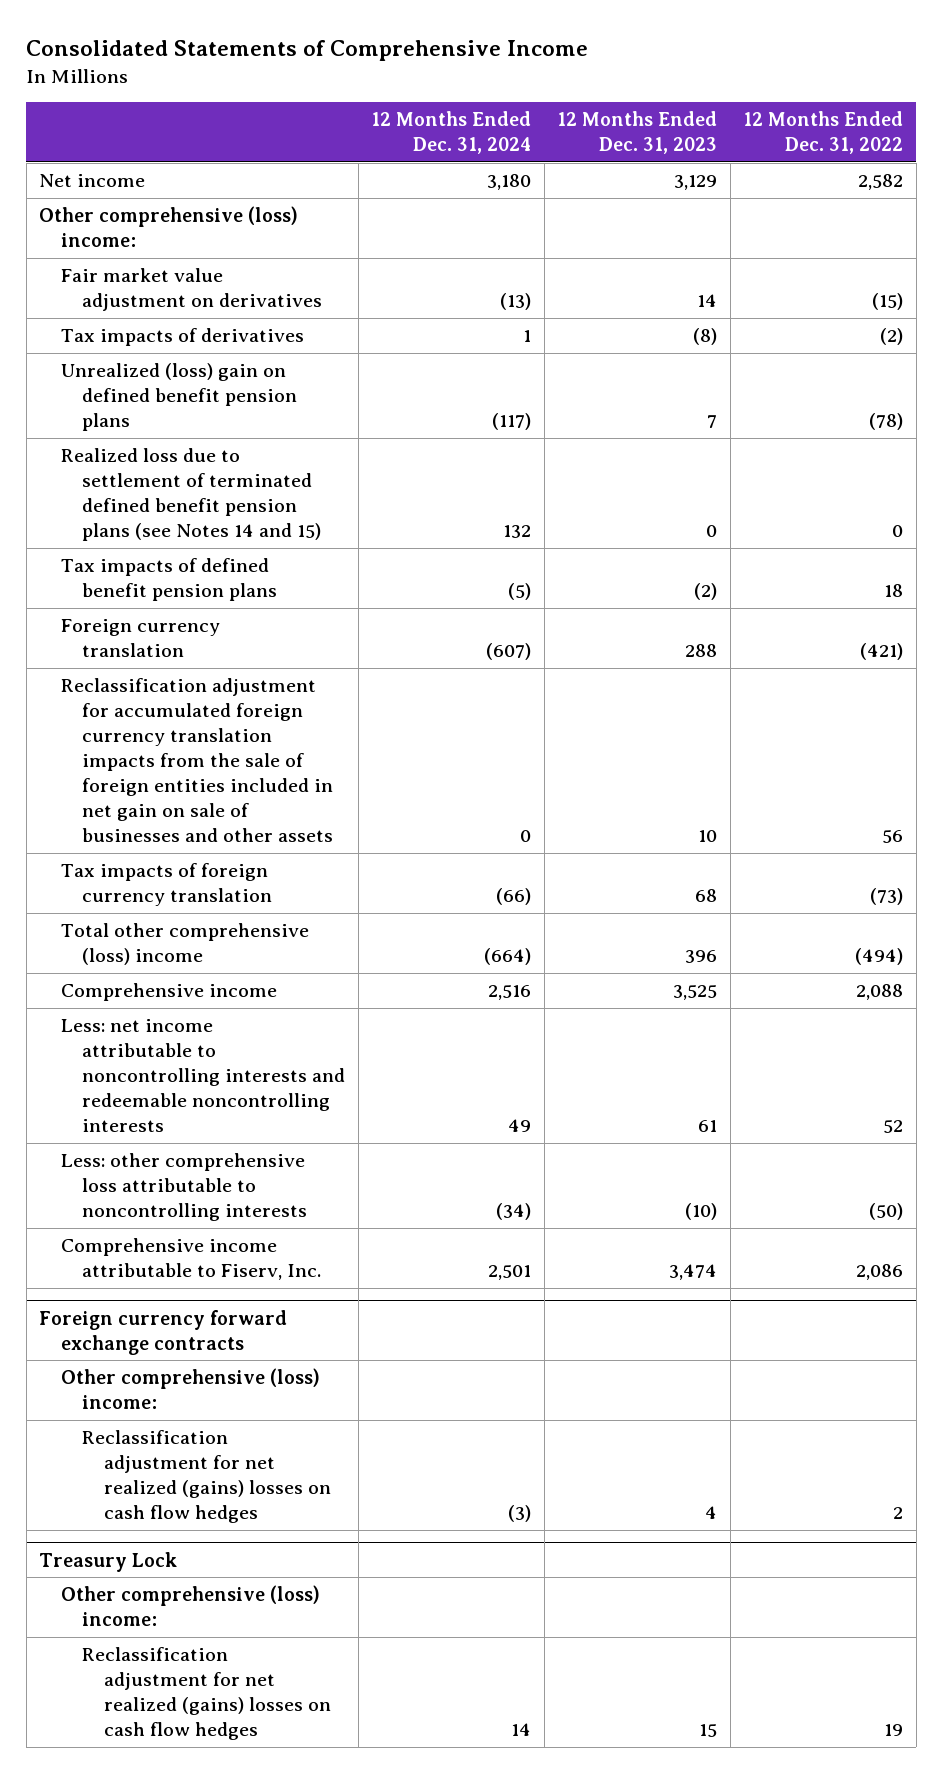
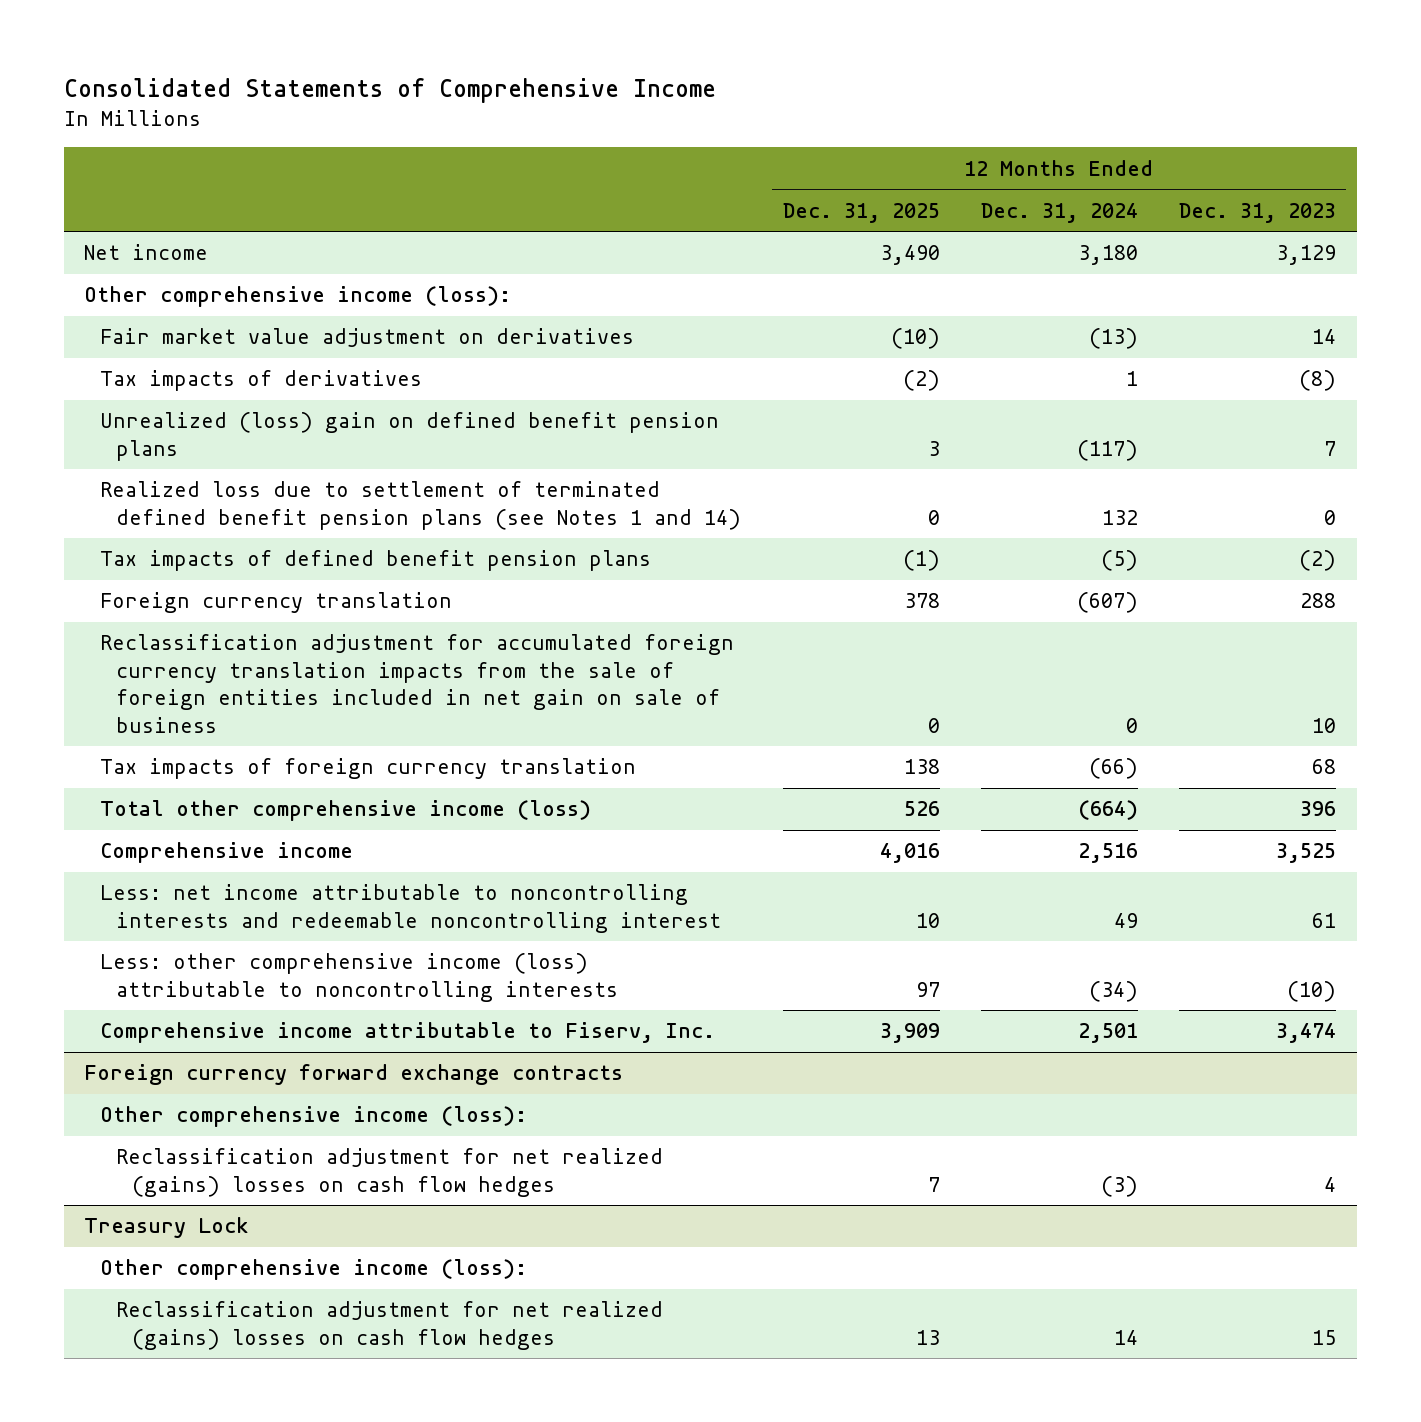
- | 12 Months Ended Dec. 31, 2024 | 12 Months Ended Dec. 31, 2023 | 12 Months Ended Dec. 31, 2022
+ | 12 Months Ended Dec. 31, 2025 | 12 Months Ended Dec. 31, 2024 | 12 Months Ended Dec. 31, 2023
- Other comprehensive (loss) income:
+ Other comprehensive income (loss):
- Realized loss due to settlement of terminated defined benefit pension plans (see Notes 14 and 15) | 132 | 0 | 0
+ Realized loss due to settlement of terminated defined benefit pension plans (see Notes 1 and 14) | 0 | 132 | 0
- Reclassification adjustment for accumulated foreign currency translation impacts from the sale of foreign entities included in net gain on sale of businesses and other assets | 0 | 10 | 56
+ Reclassification adjustment for accumulated foreign currency translation impacts from the sale of foreign entities included in net gain on sale of business | 0 | 0 | 10
- Total other comprehensive (loss) income | (664) | 396 | (494)
+ Total other comprehensive income (loss) | 526 | (664) | 396
- Less: net income attributable to noncontrolling interests and redeemable noncontrolling interests | 49 | 61 | 52
- Less: other comprehensive loss attributable to noncontrolling interests | (34) | (10) | (50)
+ Less: net income attributable to noncontrolling interests and redeemable noncontrolling interest | 10 | 49 | 61
+ Less: other comprehensive income (loss) attributable to noncontrolling interests | 97 | (34) | (10)
@ Foreign currency forward exchange contracts
- Other comprehensive (loss) income:
+ Other comprehensive income (loss):
@ Treasury Lock
- Other comprehensive (loss) income:
+ Other comprehensive income (loss):

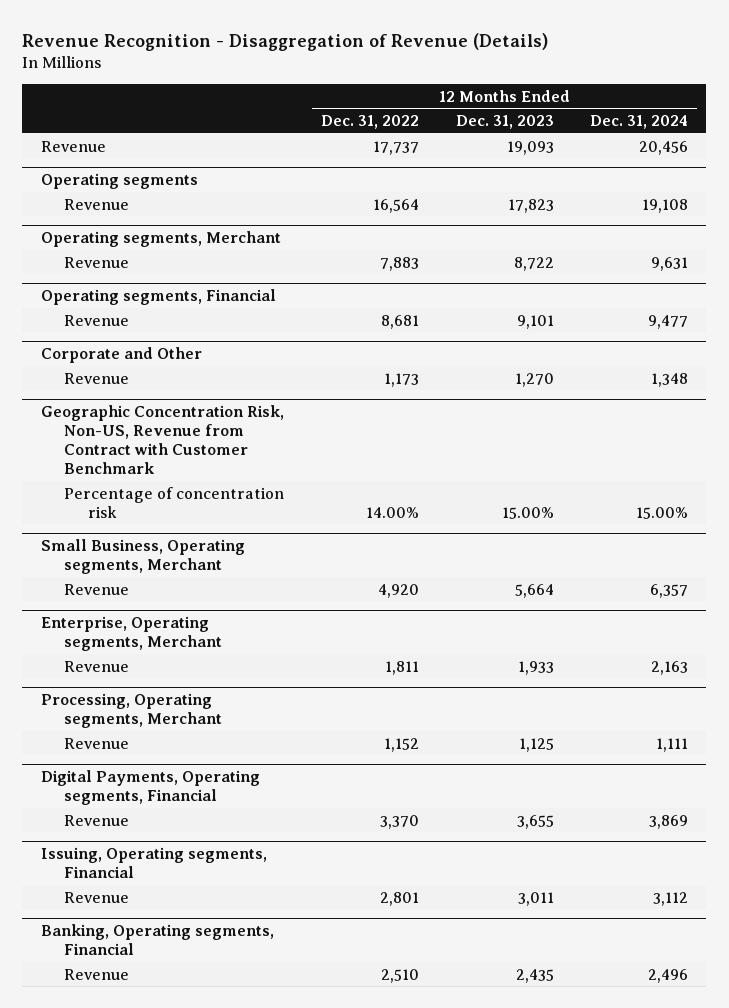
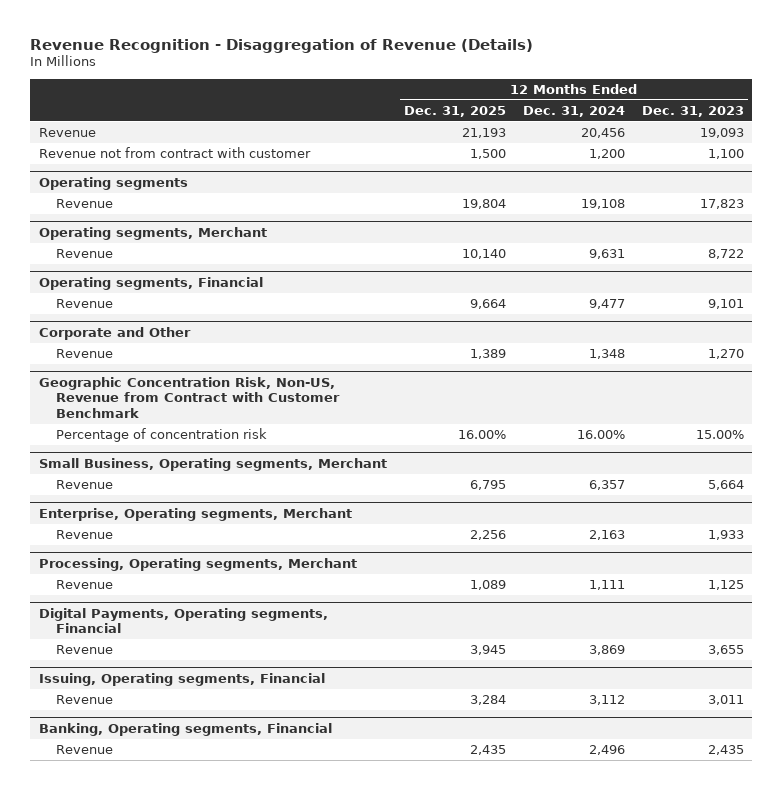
- | 12 Months Ended Dec. 31, 2022 | 12 Months Ended Dec. 31, 2023 | 12 Months Ended Dec. 31, 2024
+ | 12 Months Ended Dec. 31, 2025 | 12 Months Ended Dec. 31, 2024 | 12 Months Ended Dec. 31, 2023
+ Revenue not from contract with customer | 1,500 | 1,200 | 1,100
@ Geographic Concentration Risk, Non-US, Revenue from Contract with Customer Benchmark
- Percentage of concentration risk | 14.00% | 15.00% | 15.00%
+ Percentage of concentration risk | 16.00% | 16.00% | 15.00%

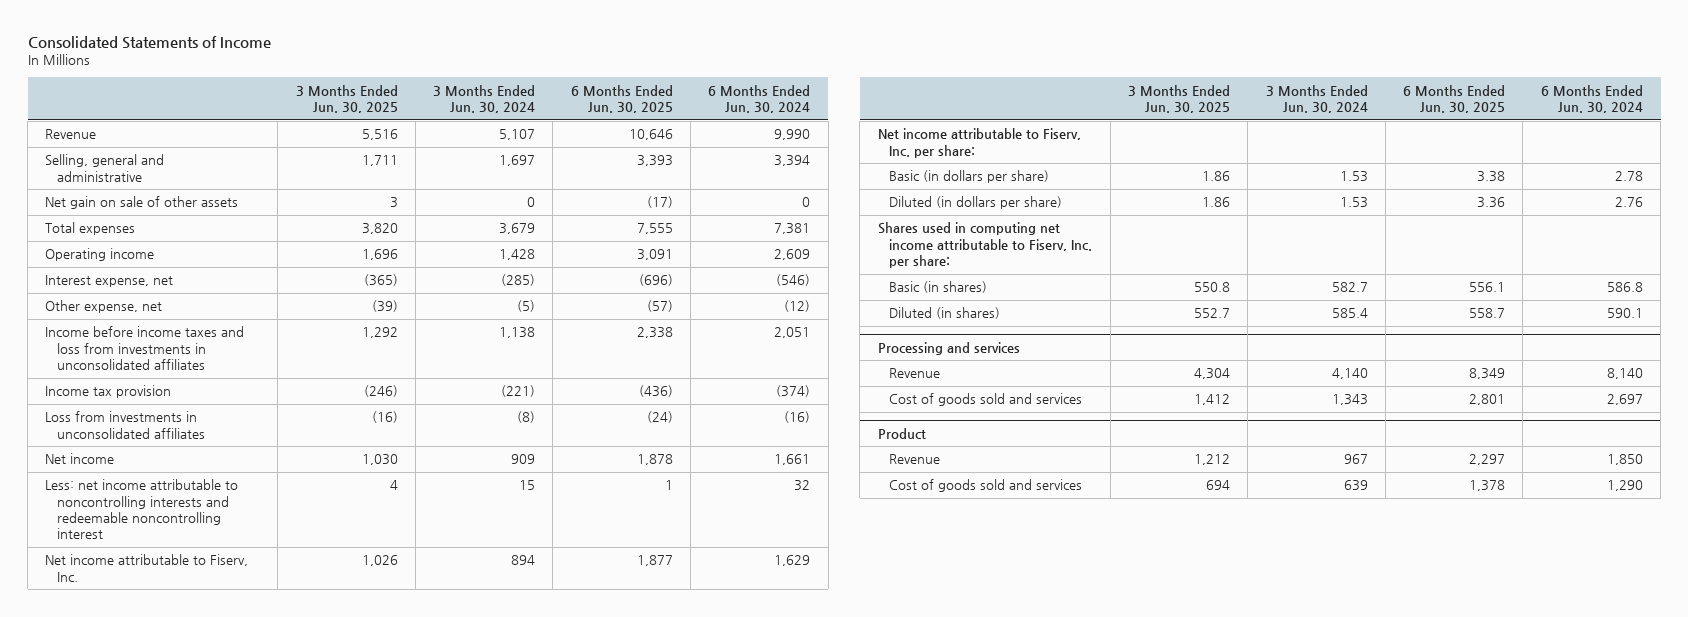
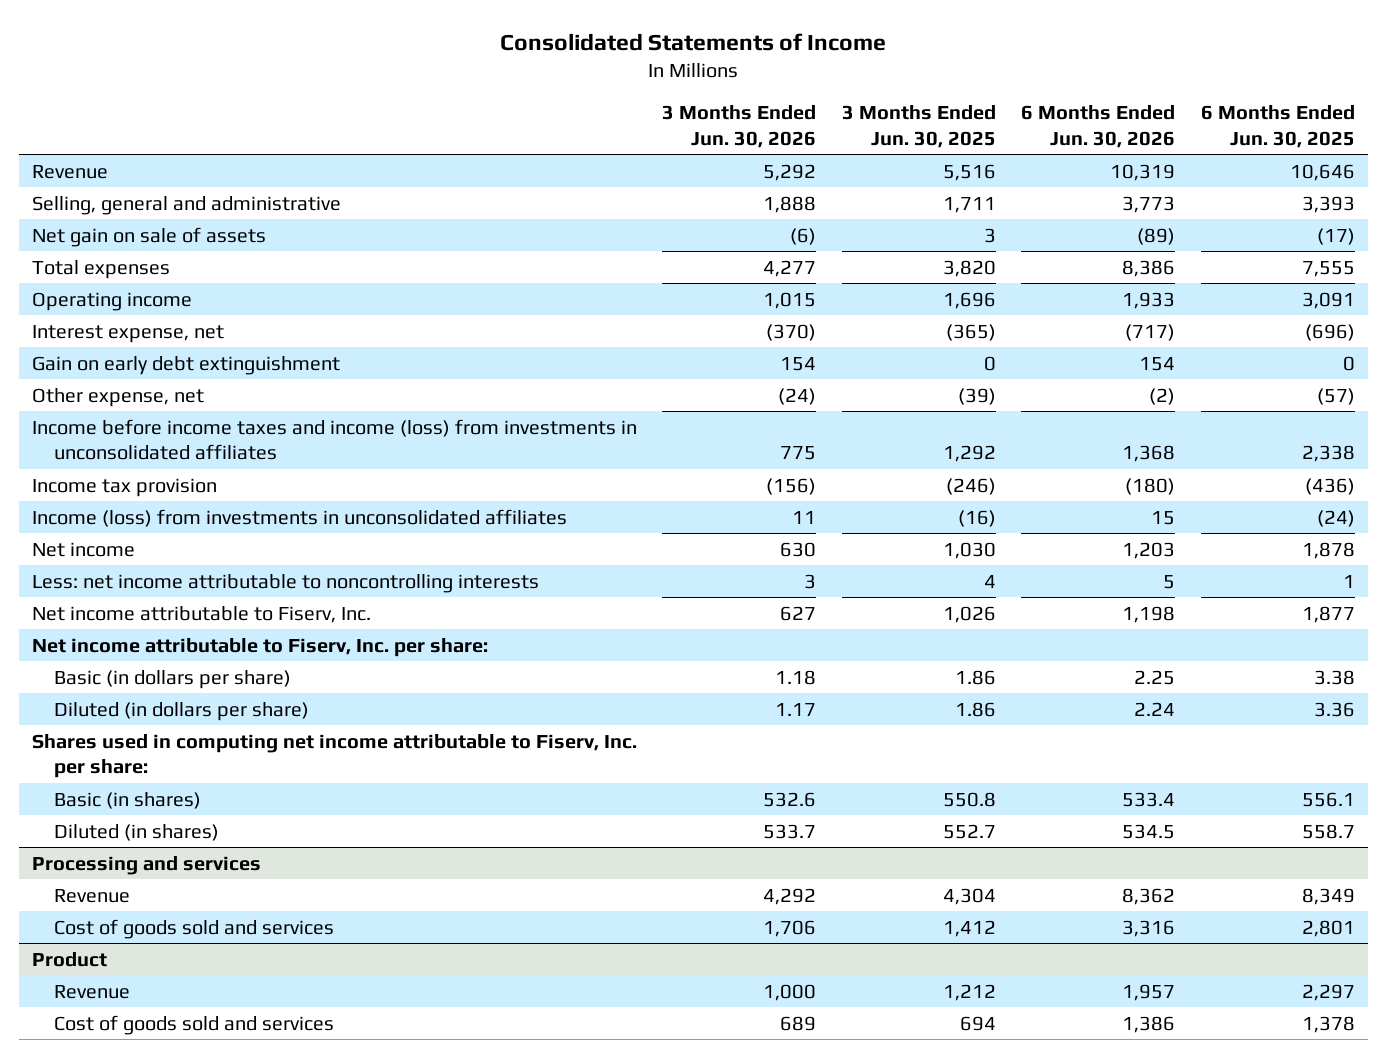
- | 3 Months Ended Jun. 30, 2025 | 3 Months Ended Jun. 30, 2024 | 6 Months Ended Jun. 30, 2025 | 6 Months Ended Jun. 30, 2024
+ | 3 Months Ended Jun. 30, 2026 | 3 Months Ended Jun. 30, 2025 | 6 Months Ended Jun. 30, 2026 | 6 Months Ended Jun. 30, 2025
- Net gain on sale of other assets | 3 | 0 | (17) | 0
+ Net gain on sale of assets | (6) | 3 | (89) | (17)
+ Gain on early debt extinguishment | 154 | 0 | 154 | 0
- Income before income taxes and loss from investments in unconsolidated affiliates | 1,292 | 1,138 | 2,338 | 2,051
+ Income before income taxes and income (loss) from investments in unconsolidated affiliates | 775 | 1,292 | 1,368 | 2,338
- Loss from investments in unconsolidated affiliates | (16) | (8) | (24) | (16)
+ Income (loss) from investments in unconsolidated affiliates | 11 | (16) | 15 | (24)
- Less: net income attributable to noncontrolling interests and redeemable noncontrolling interest | 4 | 15 | 1 | 32
+ Less: net income attributable to noncontrolling interests | 3 | 4 | 5 | 1

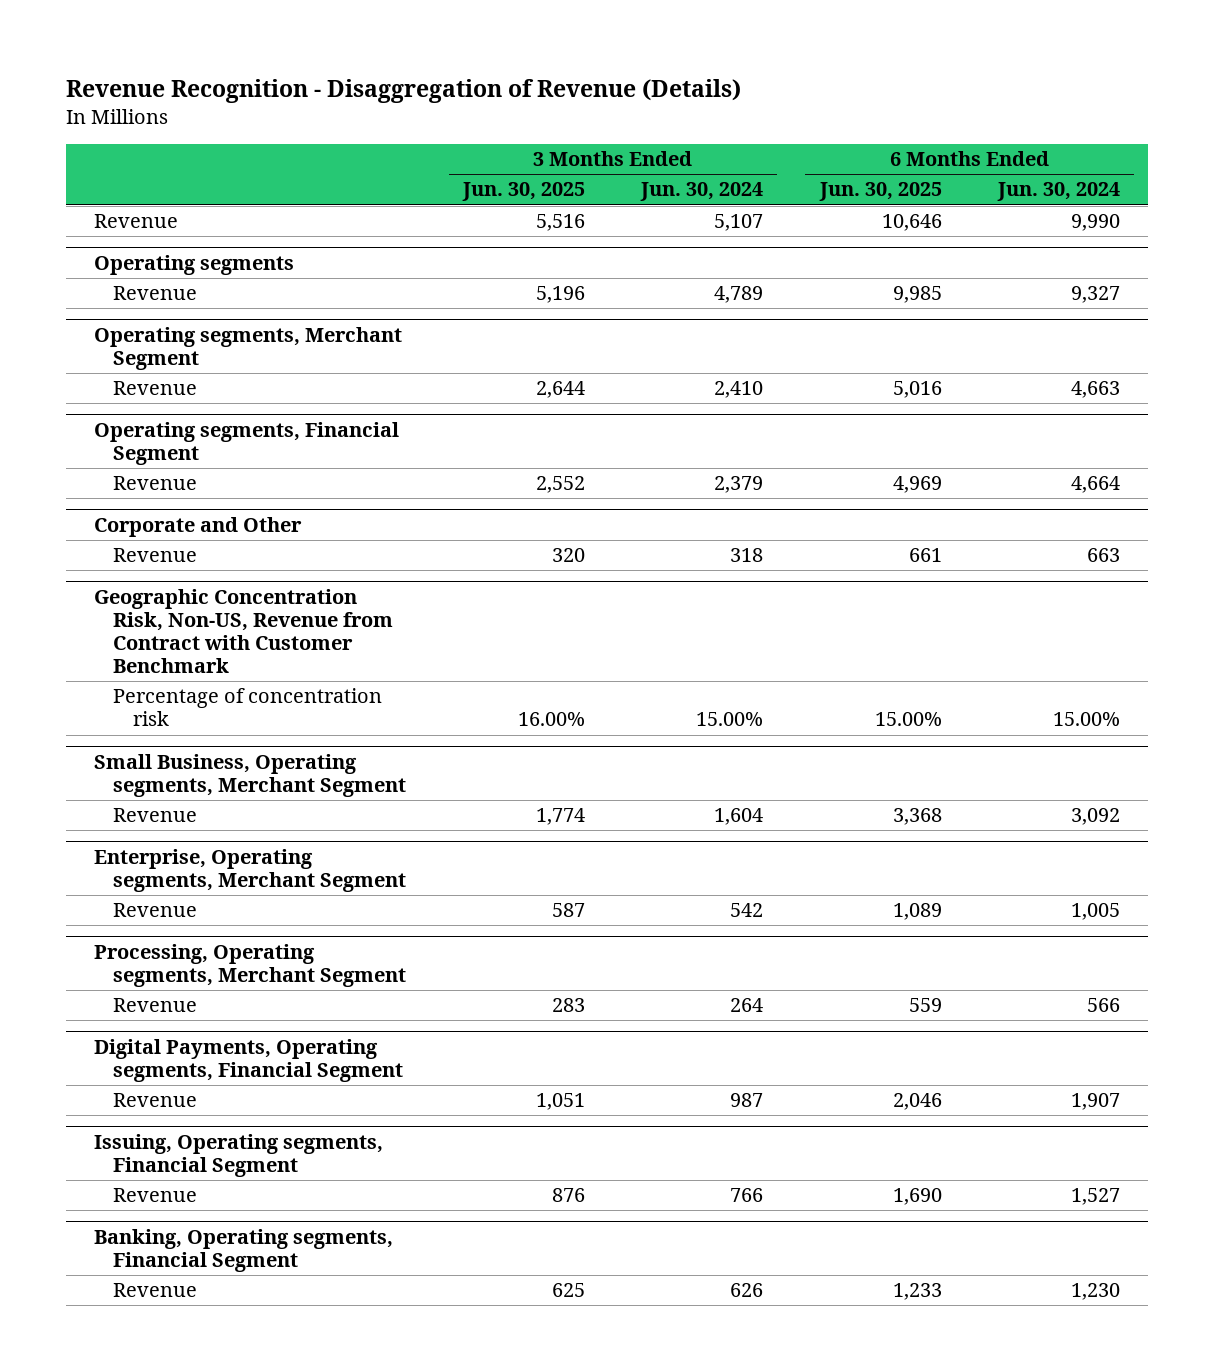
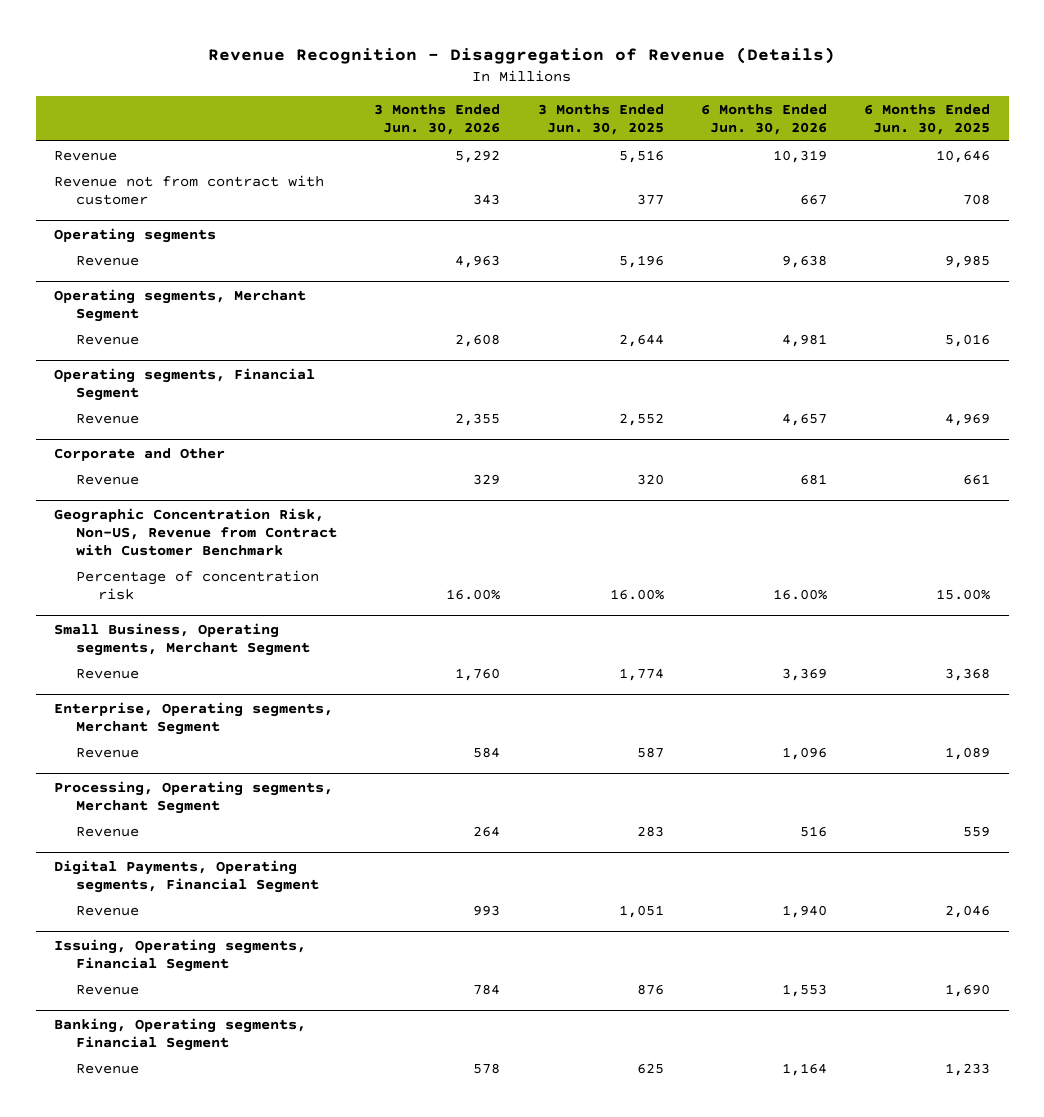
- | 3 Months Ended Jun. 30, 2025 | 3 Months Ended Jun. 30, 2024 | 6 Months Ended Jun. 30, 2025 | 6 Months Ended Jun. 30, 2024
+ | 3 Months Ended Jun. 30, 2026 | 3 Months Ended Jun. 30, 2025 | 6 Months Ended Jun. 30, 2026 | 6 Months Ended Jun. 30, 2025
+ Revenue not from contract with customer | 343 | 377 | 667 | 708

